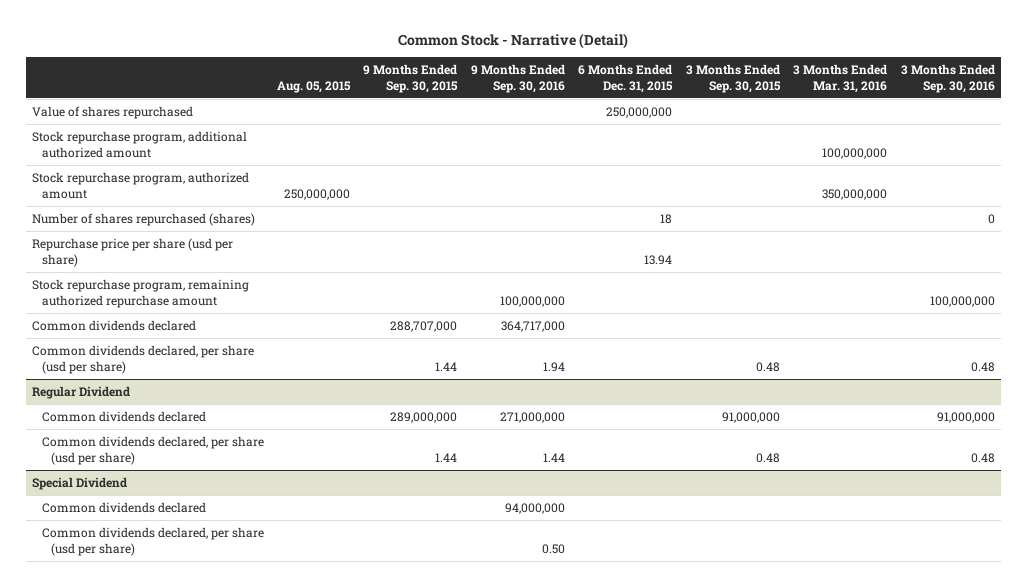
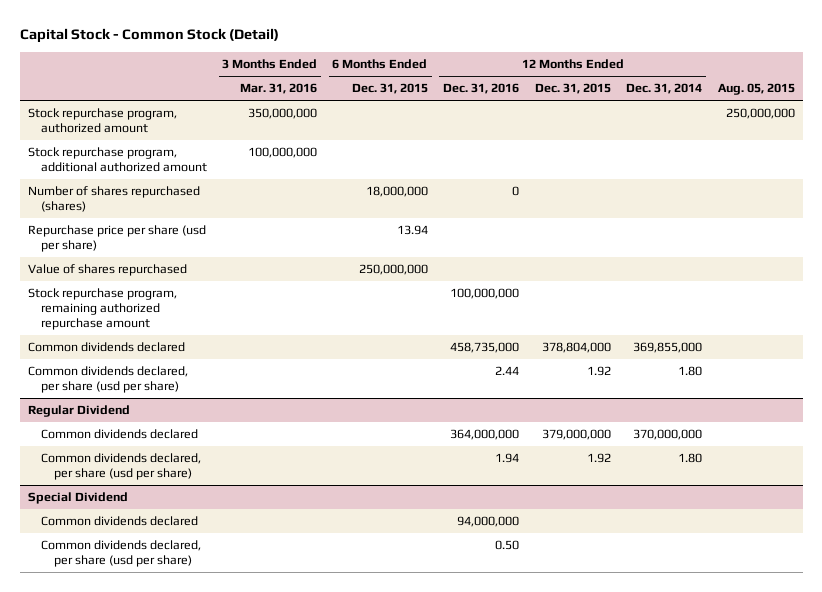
- Common Stock - Narrative (Detail)
+ Capital Stock - Common Stock (Detail)
- | Aug. 05, 2015 | 9 Months Ended Sep. 30, 2015 | 9 Months Ended Sep. 30, 2016 | 6 Months Ended Dec. 31, 2015 | 3 Months Ended Sep. 30, 2015 | 3 Months Ended Mar. 31, 2016 | 3 Months Ended Sep. 30, 2016
+ | 3 Months Ended Mar. 31, 2016 | 6 Months Ended Dec. 31, 2015 | 12 Months Ended Dec. 31, 2016 | 12 Months Ended Dec. 31, 2015 | 12 Months Ended Dec. 31, 2014 | Aug. 05, 2015
- Number of shares repurchased (shares) | | | | 18 | | | 0
moved down: Stock repurchase program, additional authorized amount | 100,000,000 | | | | |
+ Number of shares repurchased (shares) | | 18,000,000 | 0 | | |
moved down: Value of shares repurchased | | 250,000,000 | | | |

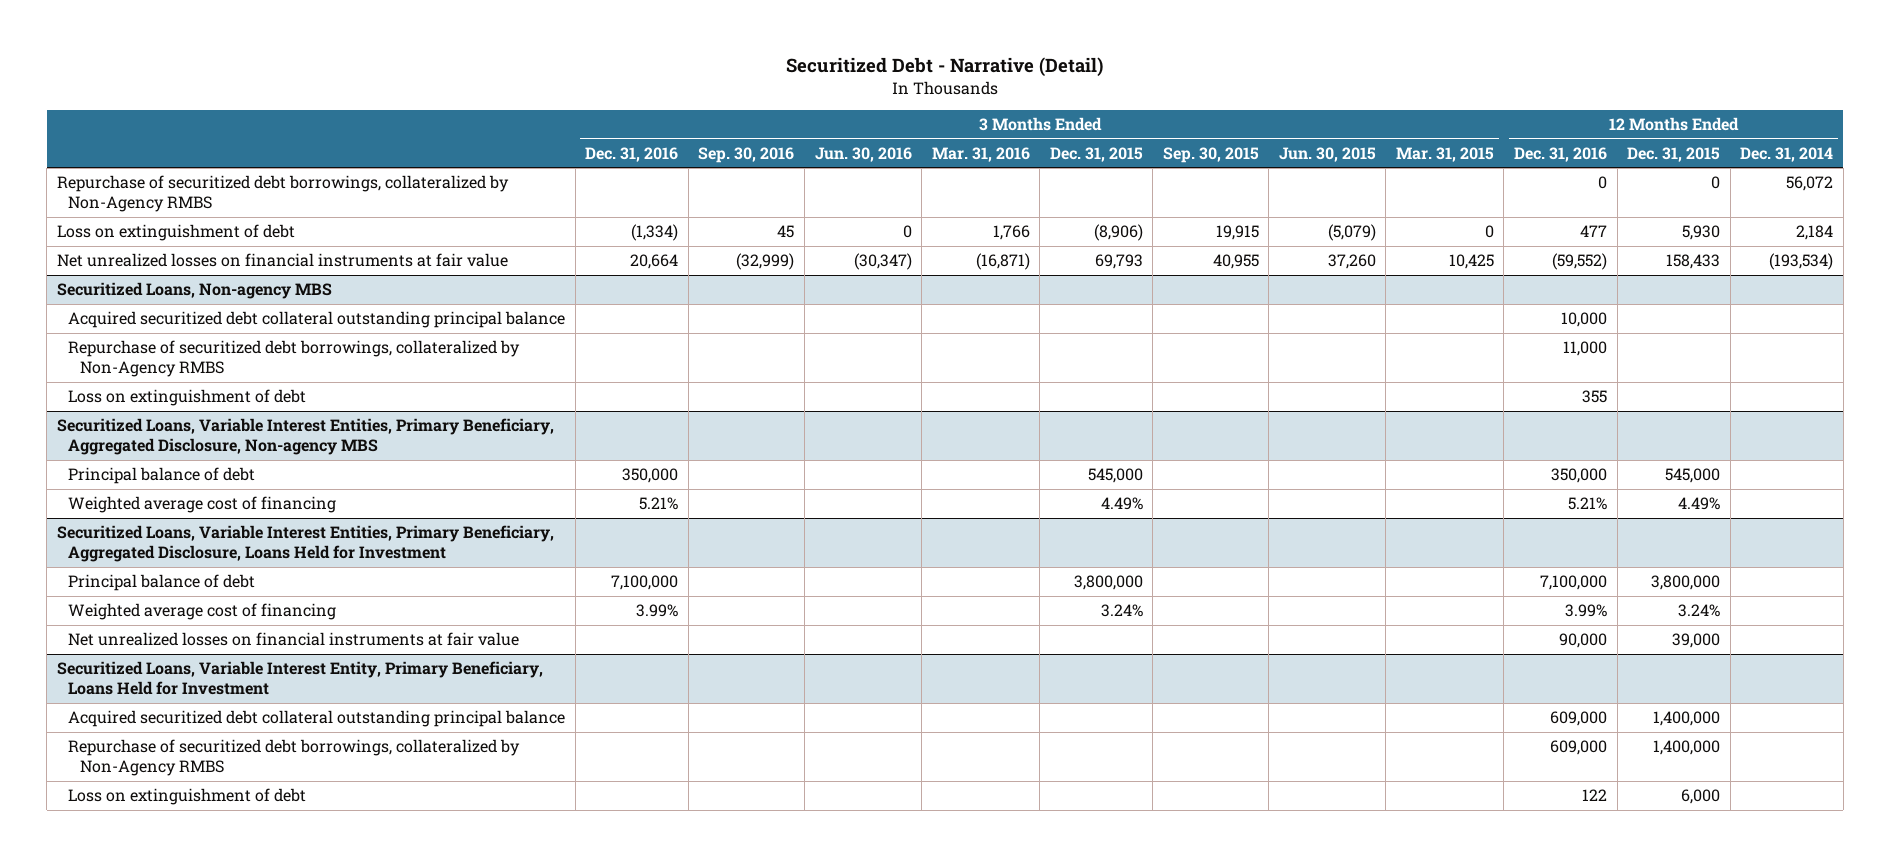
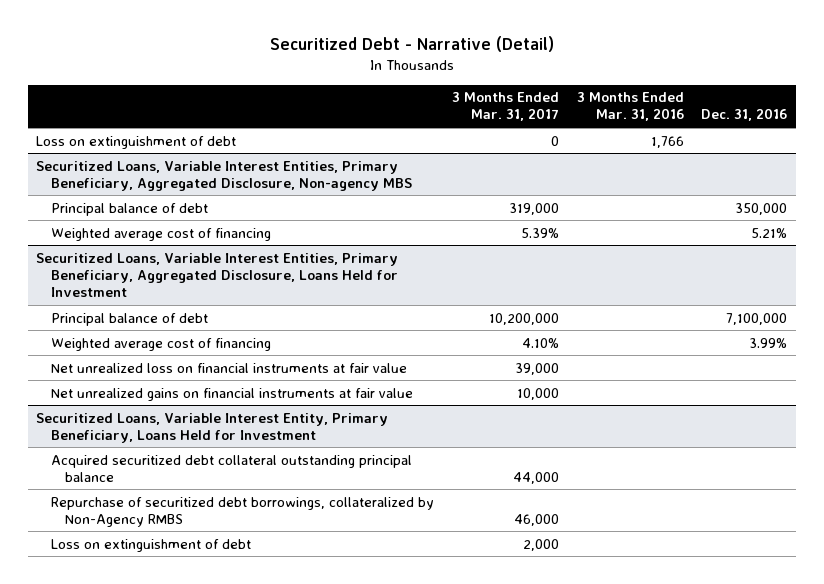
- | 3 Months Ended Dec. 31, 2016 | 3 Months Ended Sep. 30, 2016 | 3 Months Ended Jun. 30, 2016 | 3 Months Ended Mar. 31, 2016 | 3 Months Ended Dec. 31, 2015 | 3 Months Ended Sep. 30, 2015 | 3 Months Ended Jun. 30, 2015 | 3 Months Ended Mar. 31, 2015 | 12 Months Ended Dec. 31, 2016 | 12 Months Ended Dec. 31, 2015 | 12 Months Ended Dec. 31, 2014
+ | 3 Months Ended Mar. 31, 2017 | 3 Months Ended Mar. 31, 2016 | Dec. 31, 2016
- Repurchase of securitized debt borrowings, collateralized by Non-Agency RMBS | | | | | | | | | 0 | 0 | 56,072
- Net unrealized losses on financial instruments at fair value | 20,664 | (32,999) | (30,347) | (16,871) | 69,793 | 40,955 | 37,260 | 10,425 | (59,552) | 158,433 | (193,534)
- Securitized Loans, Non-agency MBS
- Acquired securitized debt collateral outstanding principal balance | | | | | | | | | 10,000 | |
- Repurchase of securitized debt borrowings, collateralized by Non-Agency RMBS | | | | | | | | | 11,000 | |
- Loss on extinguishment of debt | | | | | | | | | 355 | |
@ Securitized Loans, Variable Interest Entities, Primary Beneficiary, Aggregated Disclosure, Loans Held for Investment
- Net unrealized losses on financial instruments at fair value | | | | | | | | | 90,000 | 39,000 |
+ Net unrealized loss on financial instruments at fair value | 39,000 | |
+ Net unrealized gains on financial instruments at fair value | 10,000 | |

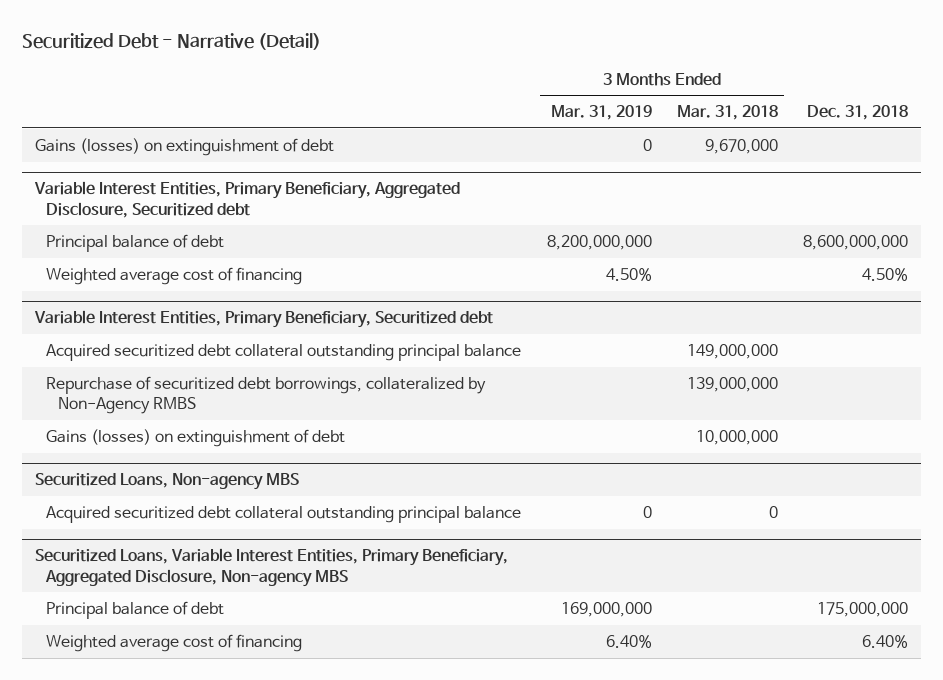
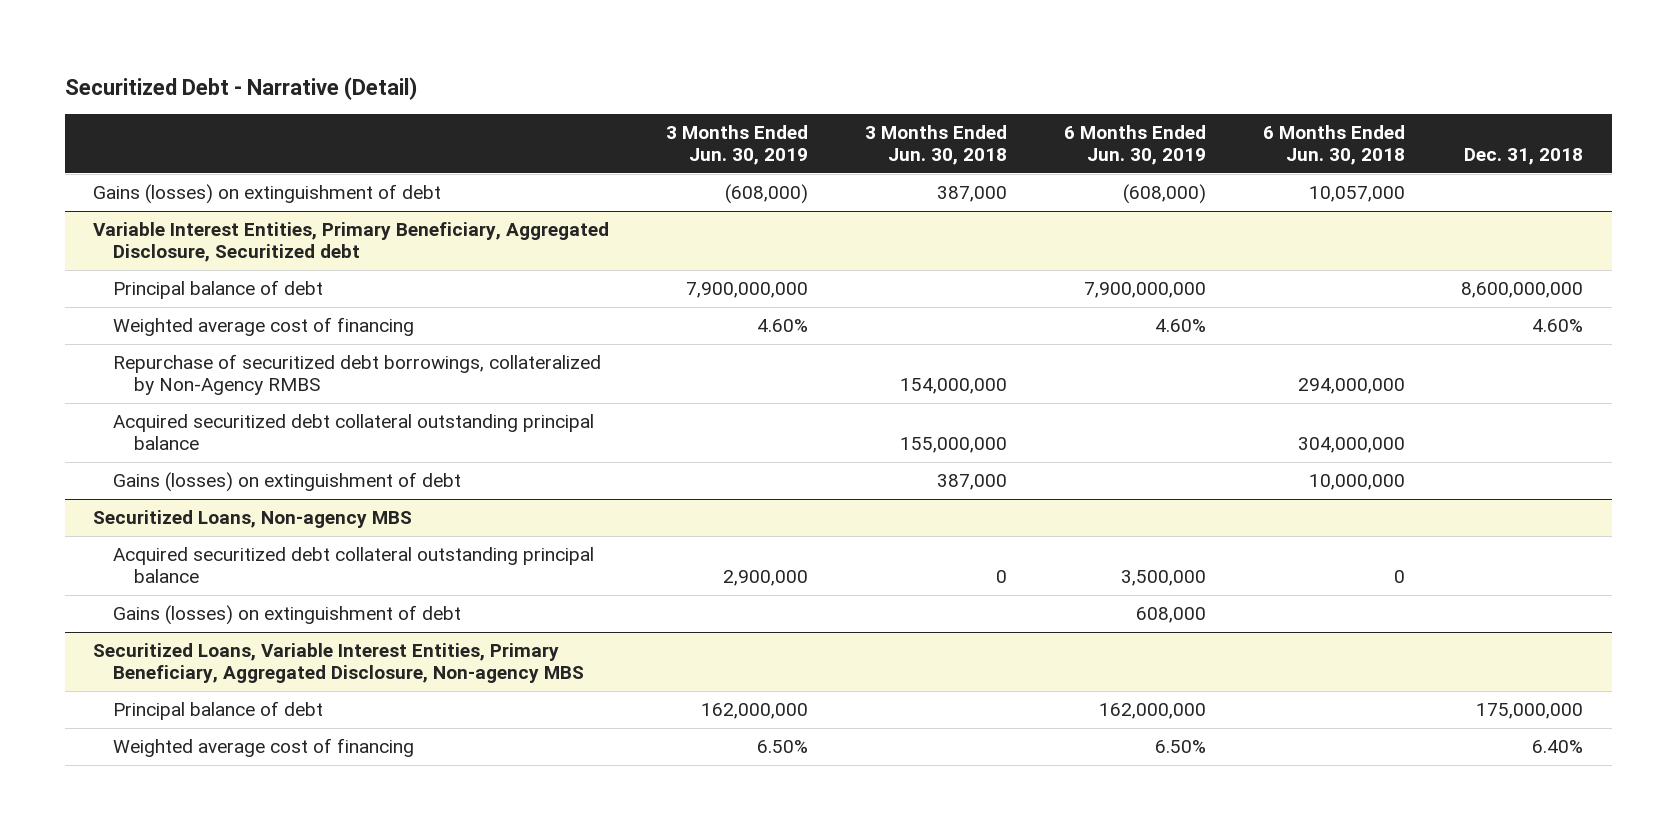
- | 3 Months Ended Mar. 31, 2019 | 3 Months Ended Mar. 31, 2018 | Dec. 31, 2018
+ | 3 Months Ended Jun. 30, 2019 | 3 Months Ended Jun. 30, 2018 | 6 Months Ended Jun. 30, 2019 | 6 Months Ended Jun. 30, 2018 | Dec. 31, 2018
@ Variable Interest Entities, Primary Beneficiary, Aggregated Disclosure, Securitized debt
- Weighted average cost of financing | 4.50% | | 4.50%
- Variable Interest Entities, Primary Beneficiary, Securitized debt
- Acquired securitized debt collateral outstanding principal balance | | 149,000,000 |
- Repurchase of securitized debt borrowings, collateralized by Non-Agency RMBS | | 139,000,000 |
- Gains (losses) on extinguishment of debt | | 10,000,000 |
@ Variable Interest Entities, Primary Beneficiary, Aggregated Disclosure, Securitized debt
+ Weighted average cost of financing | 4.60% | | 4.60% | | 4.60%
+ Repurchase of securitized debt borrowings, collateralized by Non-Agency RMBS | | 154,000,000 | | 294,000,000 |
+ Acquired securitized debt collateral outstanding principal balance | | 155,000,000 | | 304,000,000 |
+ Gains (losses) on extinguishment of debt | | 387,000 | | 10,000,000 |
@ Securitized Loans, Non-agency MBS
+ Gains (losses) on extinguishment of debt | | | 608,000 | |

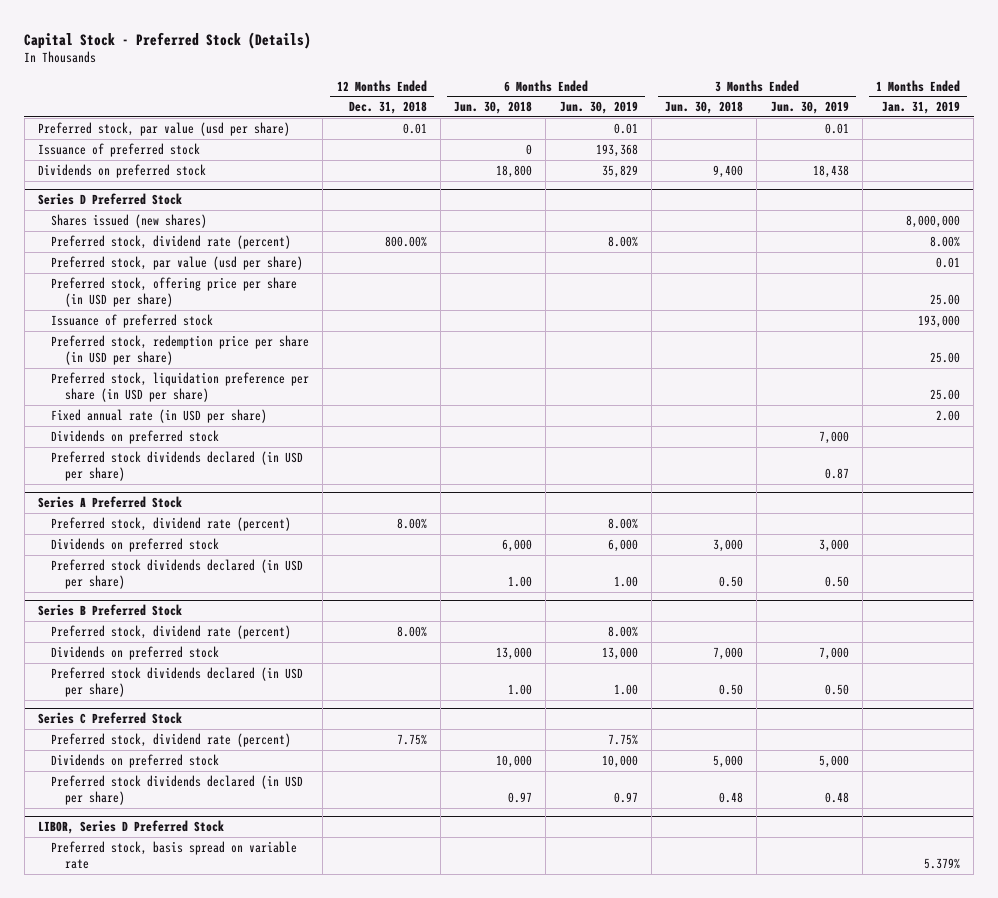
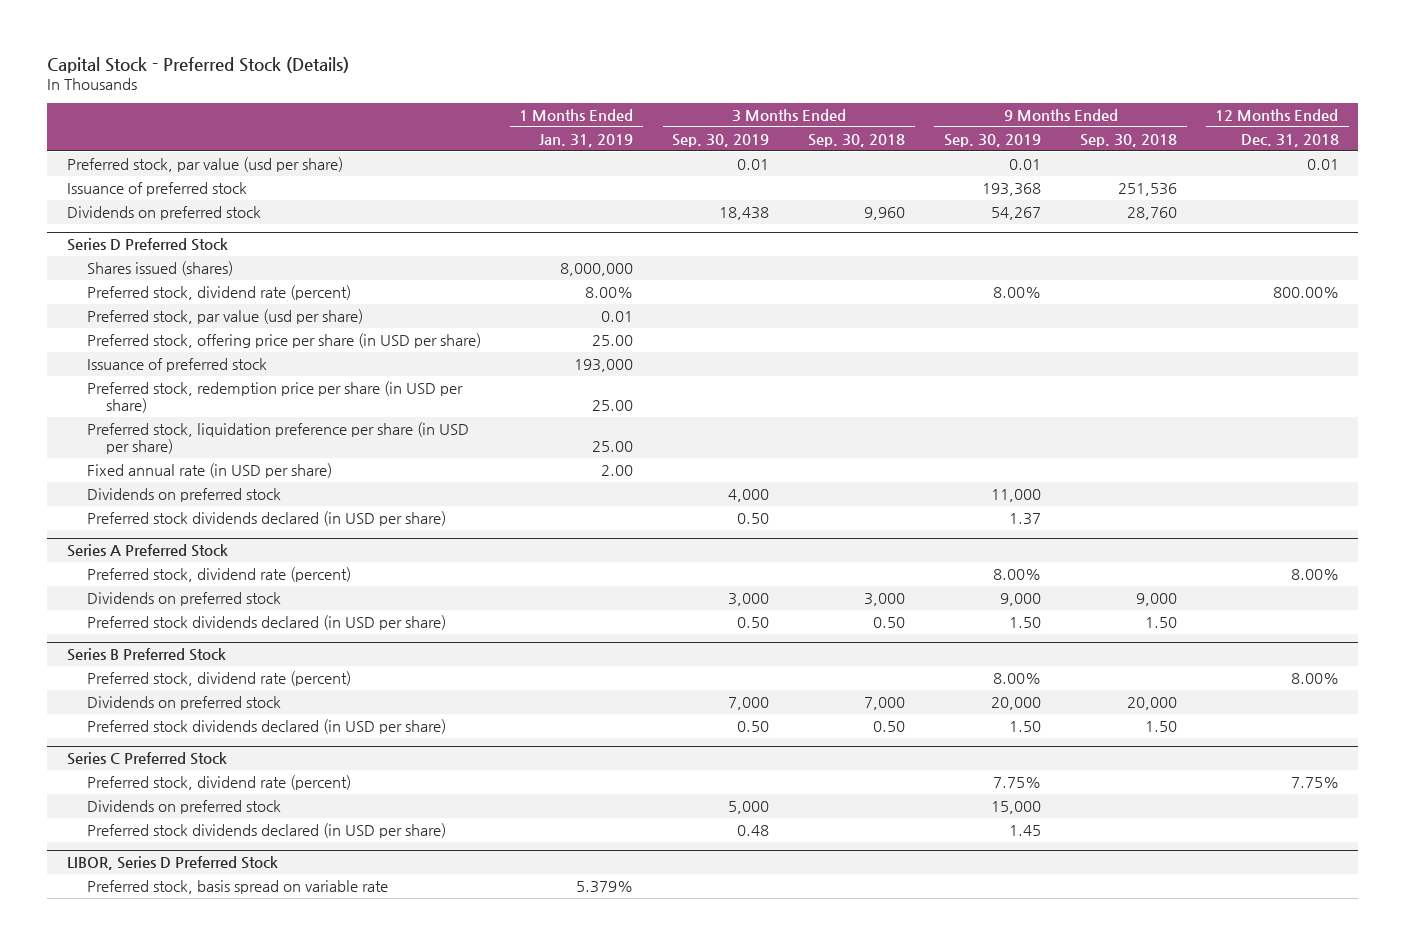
- | 12 Months Ended Dec. 31, 2018 | 6 Months Ended Jun. 30, 2018 | 6 Months Ended Jun. 30, 2019 | 3 Months Ended Jun. 30, 2018 | 3 Months Ended Jun. 30, 2019 | 1 Months Ended Jan. 31, 2019
+ | 1 Months Ended Jan. 31, 2019 | 3 Months Ended Sep. 30, 2019 | 3 Months Ended Sep. 30, 2018 | 9 Months Ended Sep. 30, 2019 | 9 Months Ended Sep. 30, 2018 | 12 Months Ended Dec. 31, 2018
@ Series D Preferred Stock
- Shares issued (new shares) | | | | | | 8,000,000
+ Shares issued (shares) | 8,000,000 | | | | |

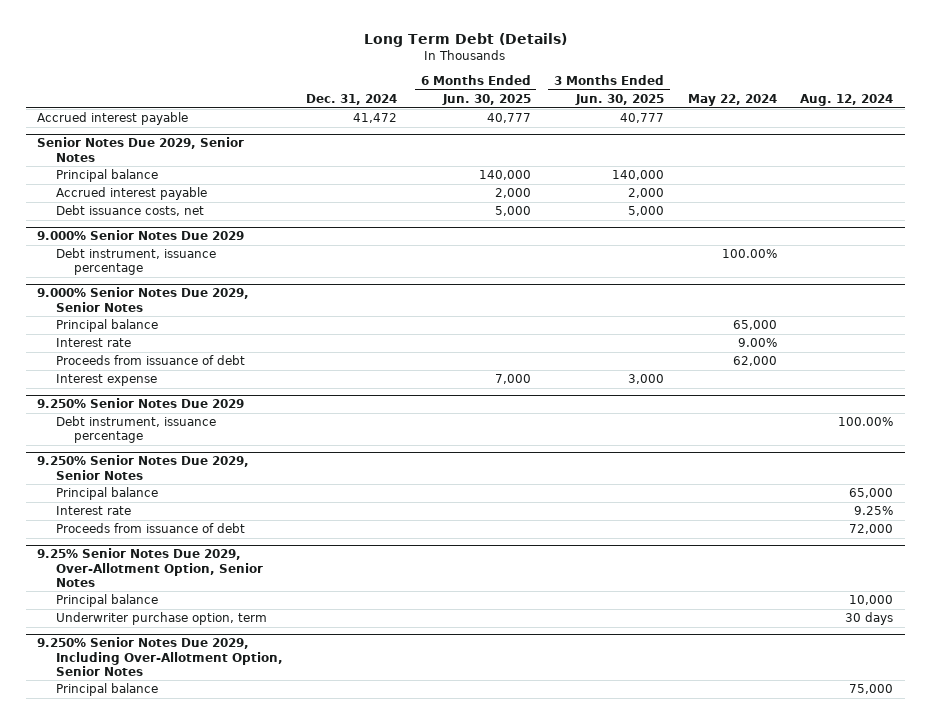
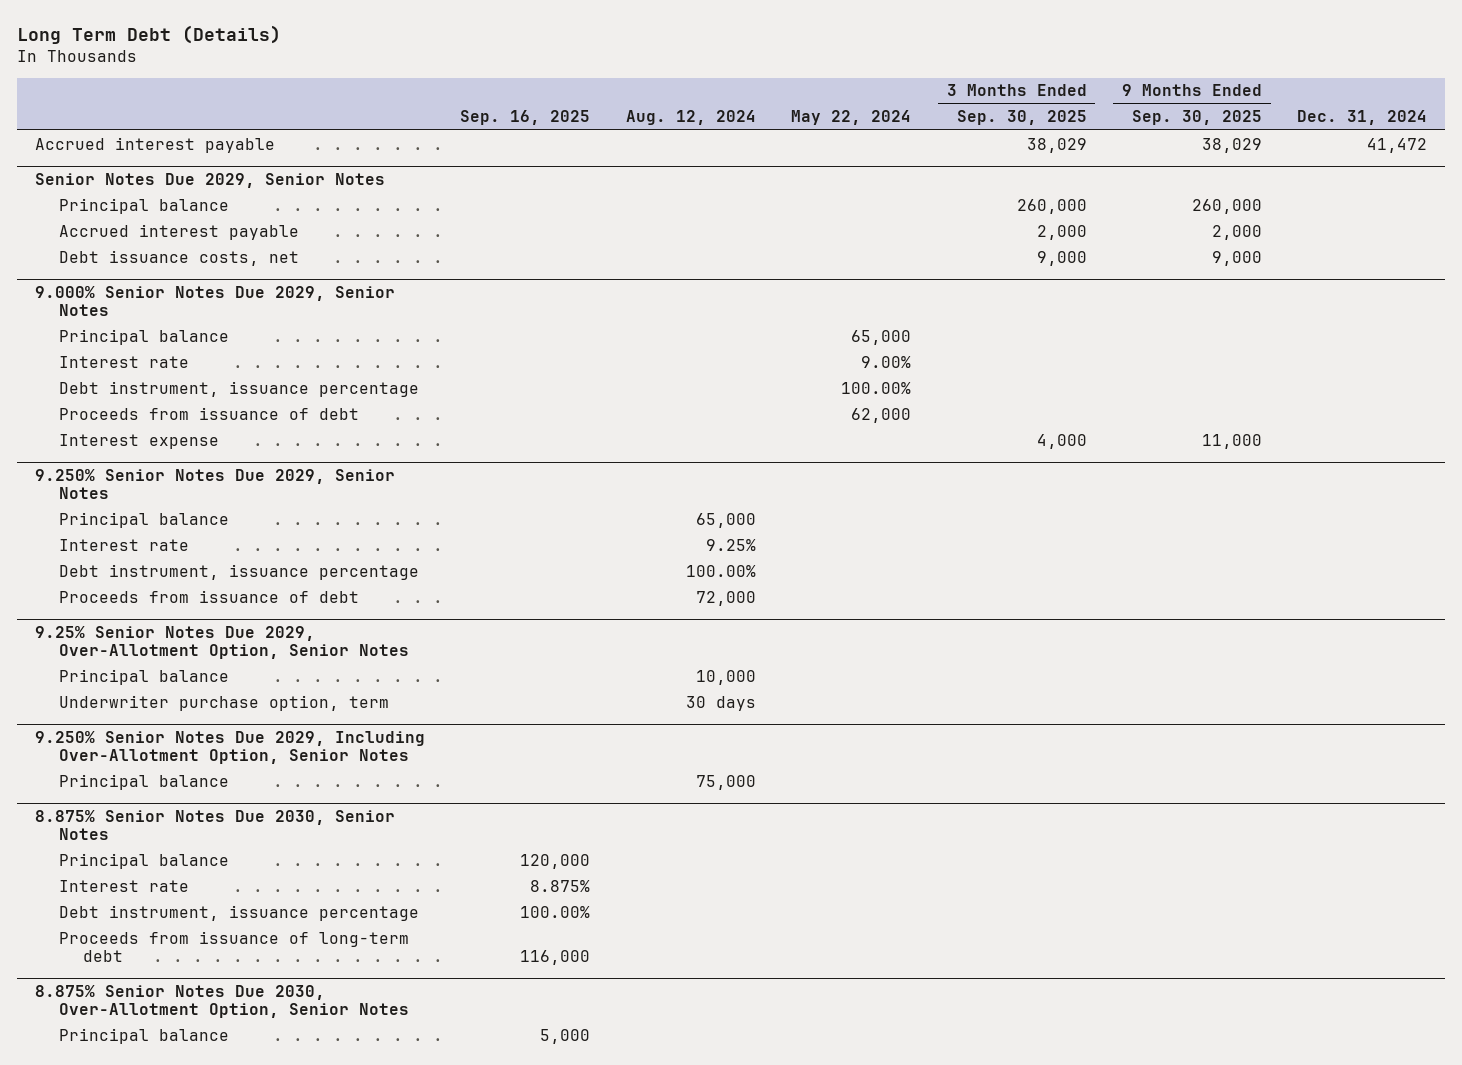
- | Dec. 31, 2024 | 6 Months Ended Jun. 30, 2025 | 3 Months Ended Jun. 30, 2025 | May 22, 2024 | Aug. 12, 2024
+ | Sep. 16, 2025 | Aug. 12, 2024 | May 22, 2024 | 3 Months Ended Sep. 30, 2025 | 9 Months Ended Sep. 30, 2025 | Dec. 31, 2024
- 9.000% Senior Notes Due 2029
- Debt instrument, issuance percentage | | | | 100.00% |
@ 9.000% Senior Notes Due 2029, Senior Notes
+ Debt instrument, issuance percentage | | | 100.00% | | |
- 9.250% Senior Notes Due 2029
- Debt instrument, issuance percentage | | | | | 100.00%
@ 9.250% Senior Notes Due 2029, Senior Notes
+ Debt instrument, issuance percentage | | 100.00% | | | |
+ 8.875% Senior Notes Due 2030, Senior Notes
+ Principal balance | 120,000 | | | | |
+ Interest rate | 8.875% | | | | |
+ Debt instrument, issuance percentage | 100.00% | | | | |
+ Proceeds from issuance of long-term debt | 116,000 | | | | |
+ 8.875% Senior Notes Due 2030, Over-Allotment Option, Senior Notes
+ Principal balance | 5,000 | | | | |

